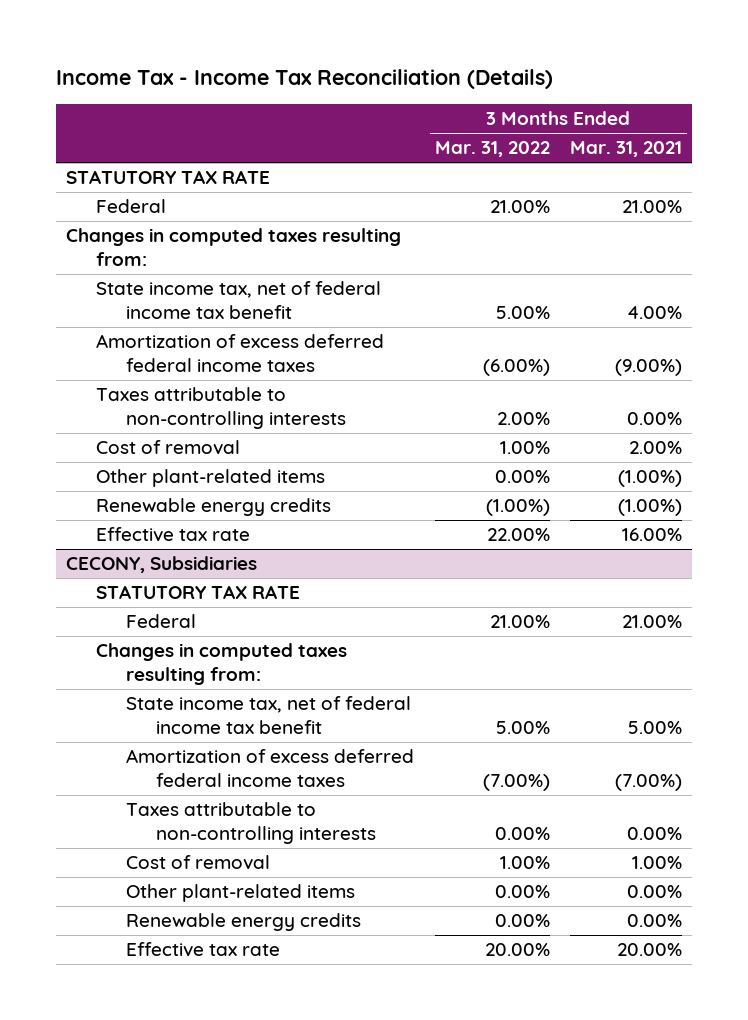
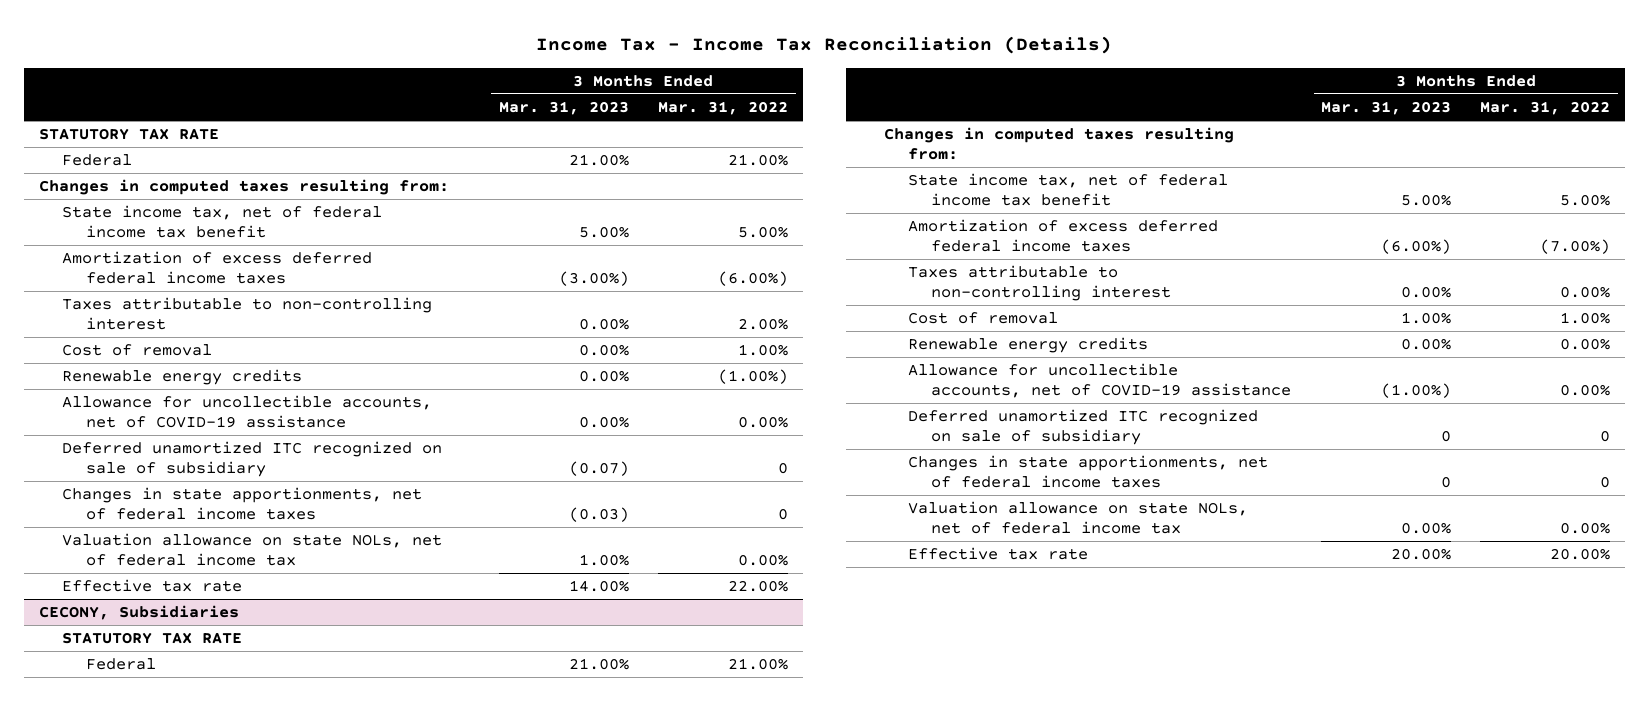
- | 3 Months Ended Mar. 31, 2022 | 3 Months Ended Mar. 31, 2021
+ | 3 Months Ended Mar. 31, 2023 | 3 Months Ended Mar. 31, 2022
- Taxes attributable to non-controlling interests | 2.00% | 0.00%
+ Taxes attributable to non-controlling interest | 0.00% | 2.00%
- Other plant-related items | 0.00% | (1.00%)
+ Allowance for uncollectible accounts, net of COVID-19 assistance | 0.00% | 0.00%
+ Deferred unamortized ITC recognized on sale of subsidiary | (0.07) | 0
+ Changes in state apportionments, net of federal income taxes | (0.03) | 0
+ Valuation allowance on state NOLs, net of federal income tax | 1.00% | 0.00%
@ CECONY, Subsidiaries
- Taxes attributable to non-controlling interests | 0.00% | 0.00%
+ Taxes attributable to non-controlling interest | 0.00% | 0.00%
- Other plant-related items | 0.00% | 0.00%
+ Allowance for uncollectible accounts, net of COVID-19 assistance | (1.00%) | 0.00%
+ Deferred unamortized ITC recognized on sale of subsidiary | 0 | 0
+ Changes in state apportionments, net of federal income taxes | 0 | 0
+ Valuation allowance on state NOLs, net of federal income tax | 0.00% | 0.00%

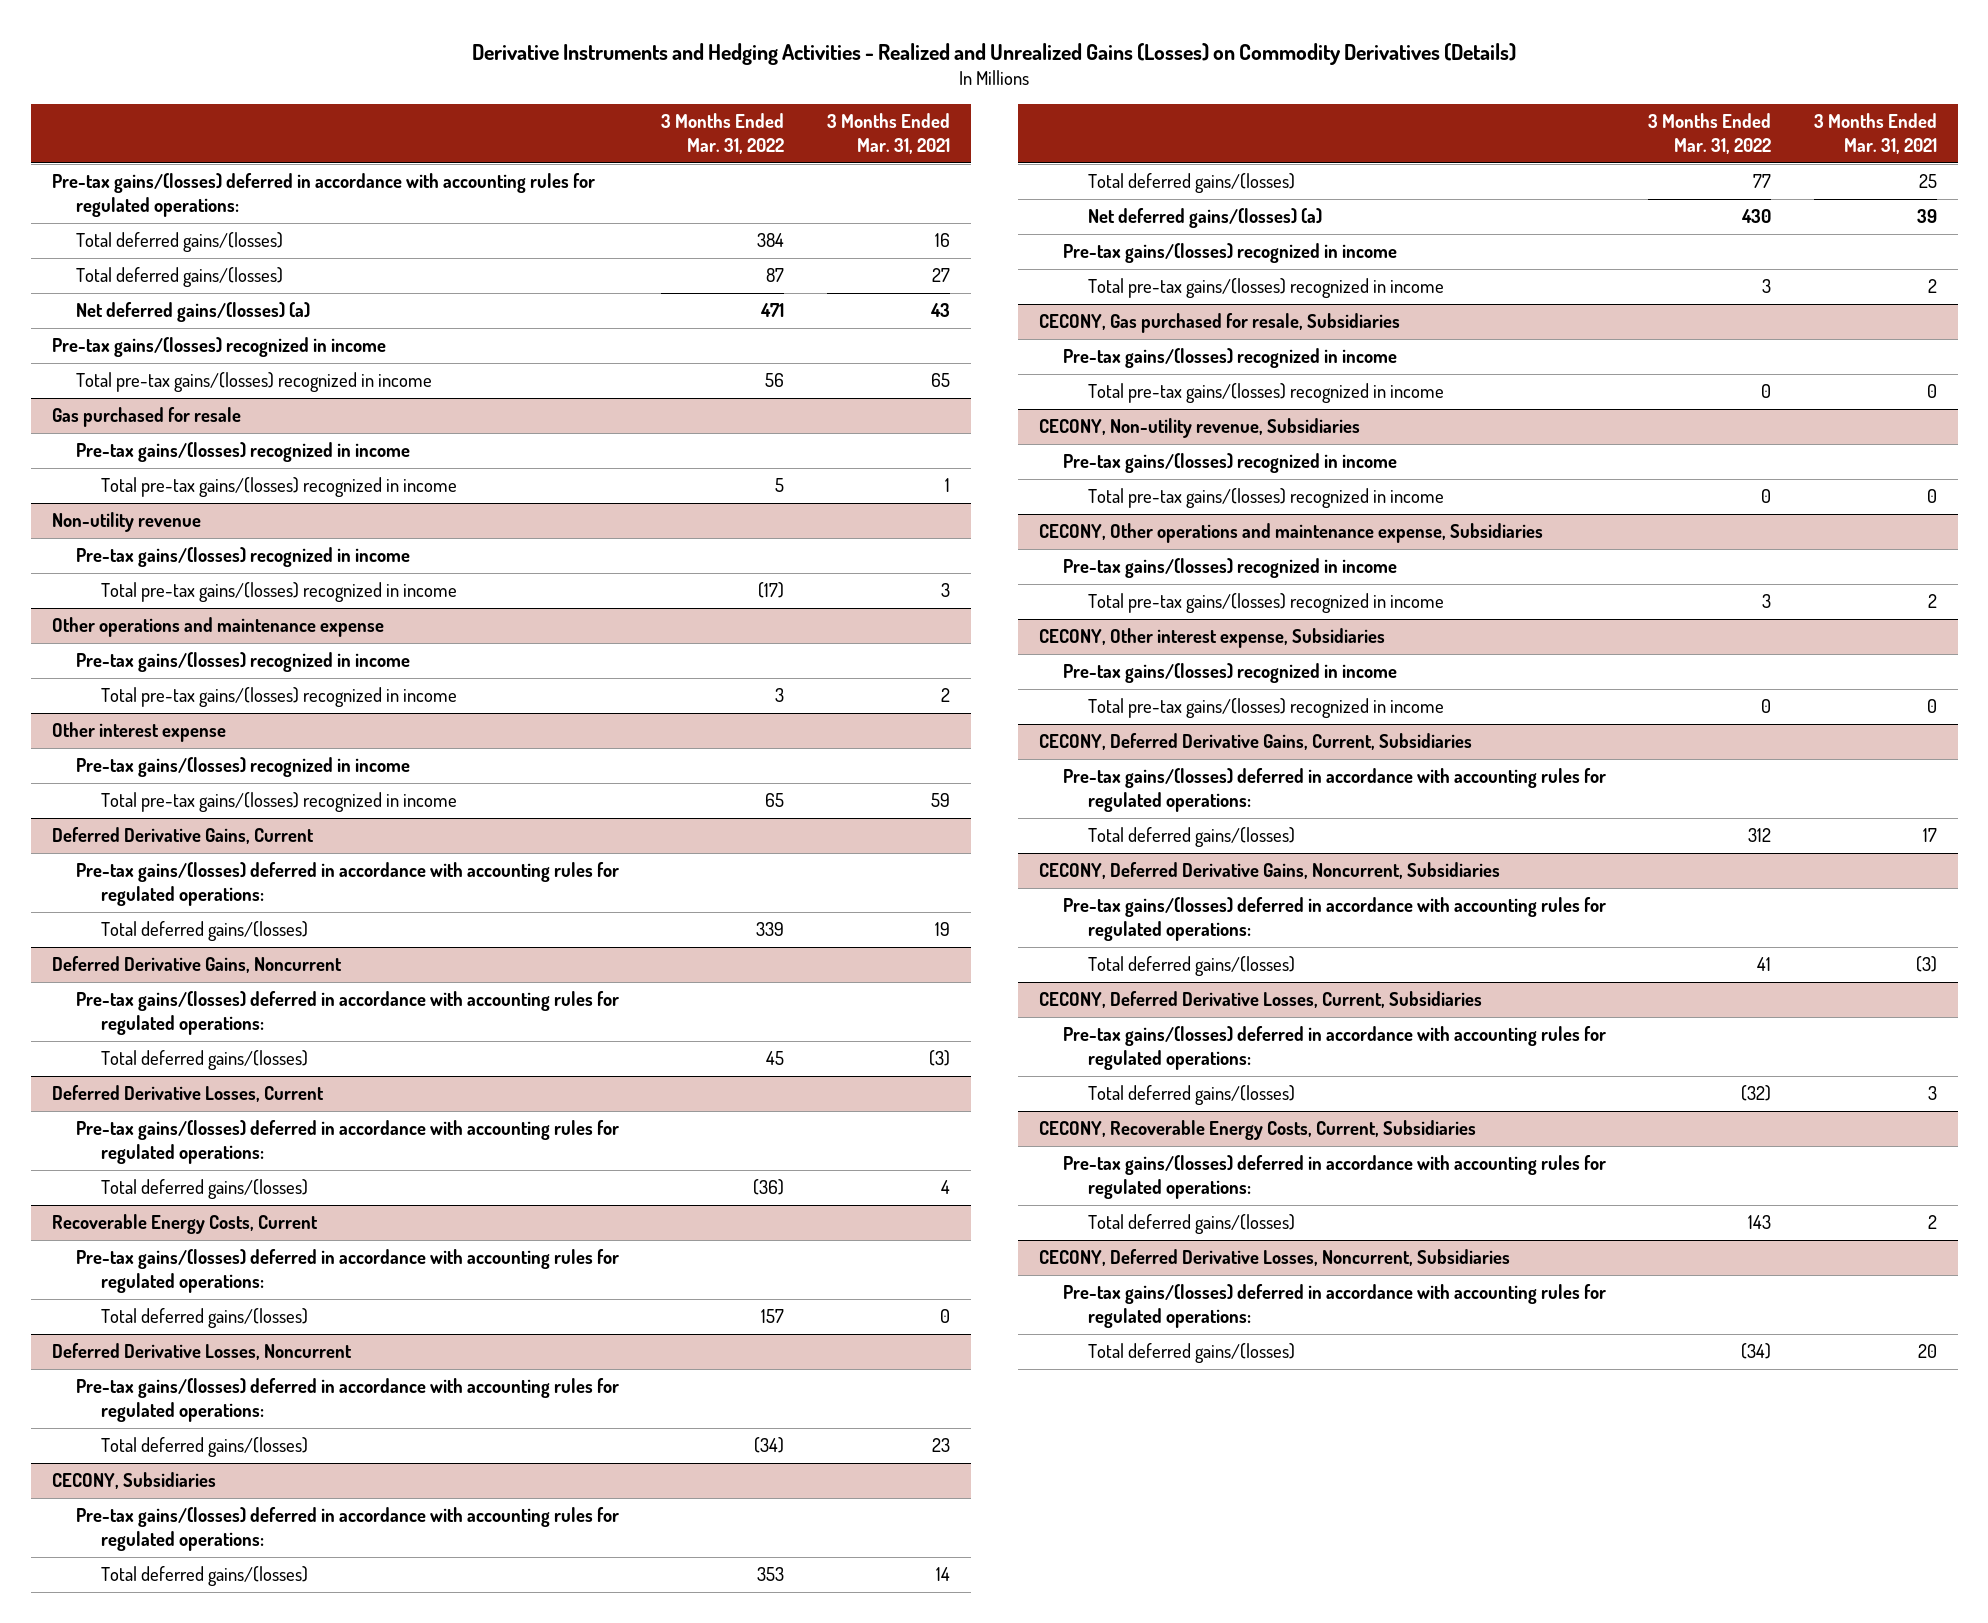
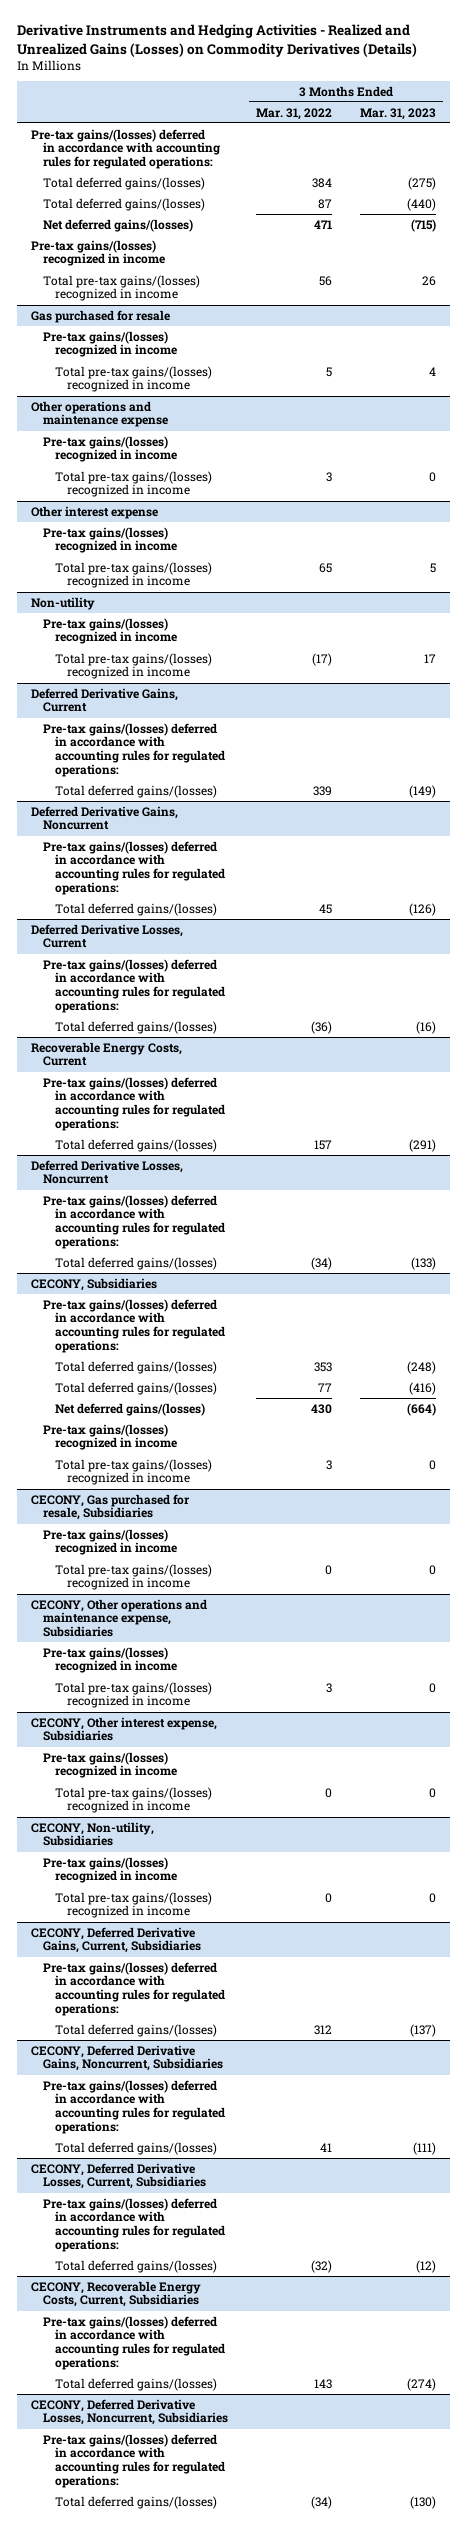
- | 3 Months Ended Mar. 31, 2022 | 3 Months Ended Mar. 31, 2021
+ | 3 Months Ended Mar. 31, 2022 | 3 Months Ended Mar. 31, 2023
- Net deferred gains/(losses) (a) | 471 | 43
+ Net deferred gains/(losses) | 471 | (715)
- Non-utility revenue
- Pre-tax gains/(losses) recognized in income
- Total pre-tax gains/(losses) recognized in income | (17) | 3
+ Non-utility
+ Pre-tax gains/(losses) recognized in income
+ Total pre-tax gains/(losses) recognized in income | (17) | 17
@ CECONY, Subsidiaries
- Net deferred gains/(losses) (a) | 430 | 39
+ Net deferred gains/(losses) | 430 | (664)
- CECONY, Non-utility revenue, Subsidiaries
- Pre-tax gains/(losses) recognized in income
- Total pre-tax gains/(losses) recognized in income | 0 | 0
+ CECONY, Non-utility, Subsidiaries
+ Pre-tax gains/(losses) recognized in income
+ Total pre-tax gains/(losses) recognized in income | 0 | 0

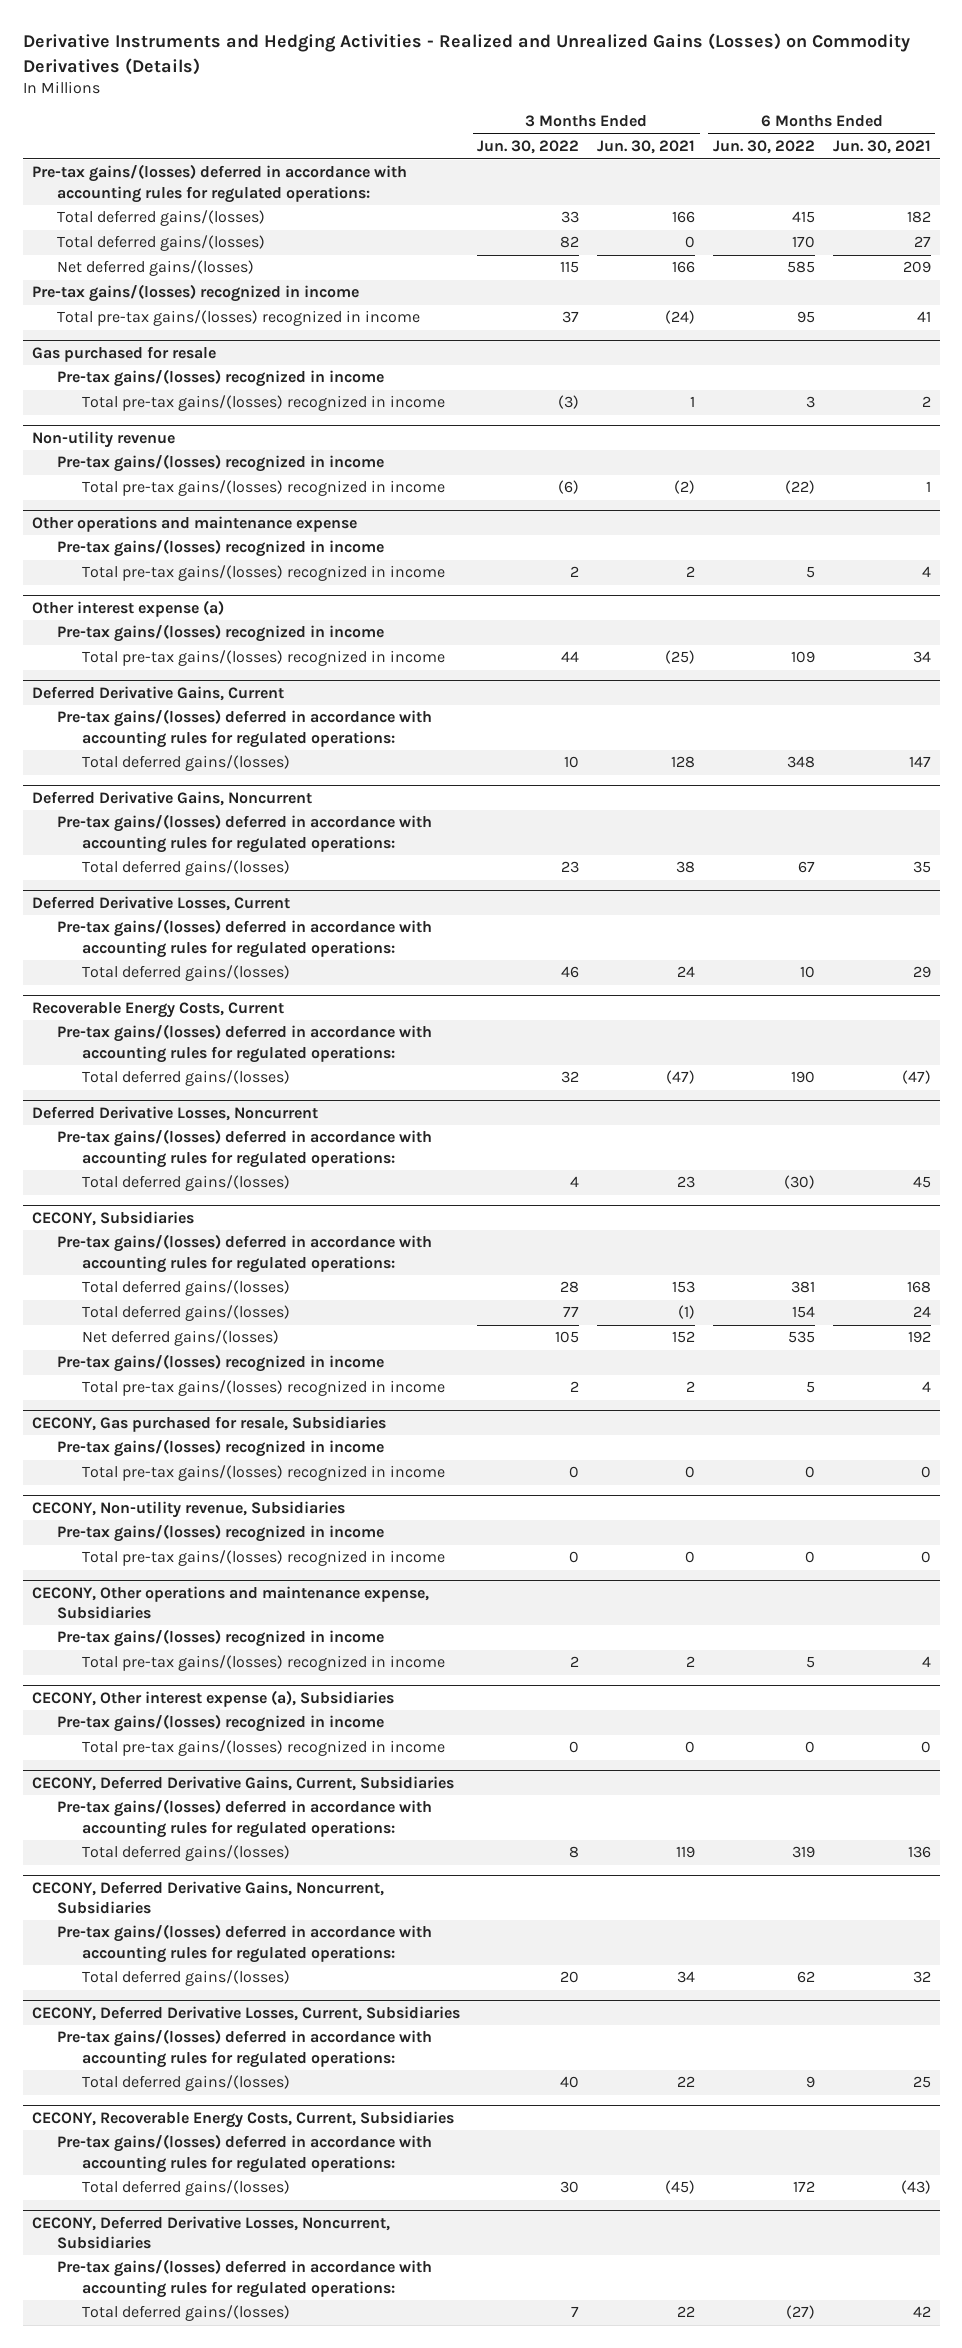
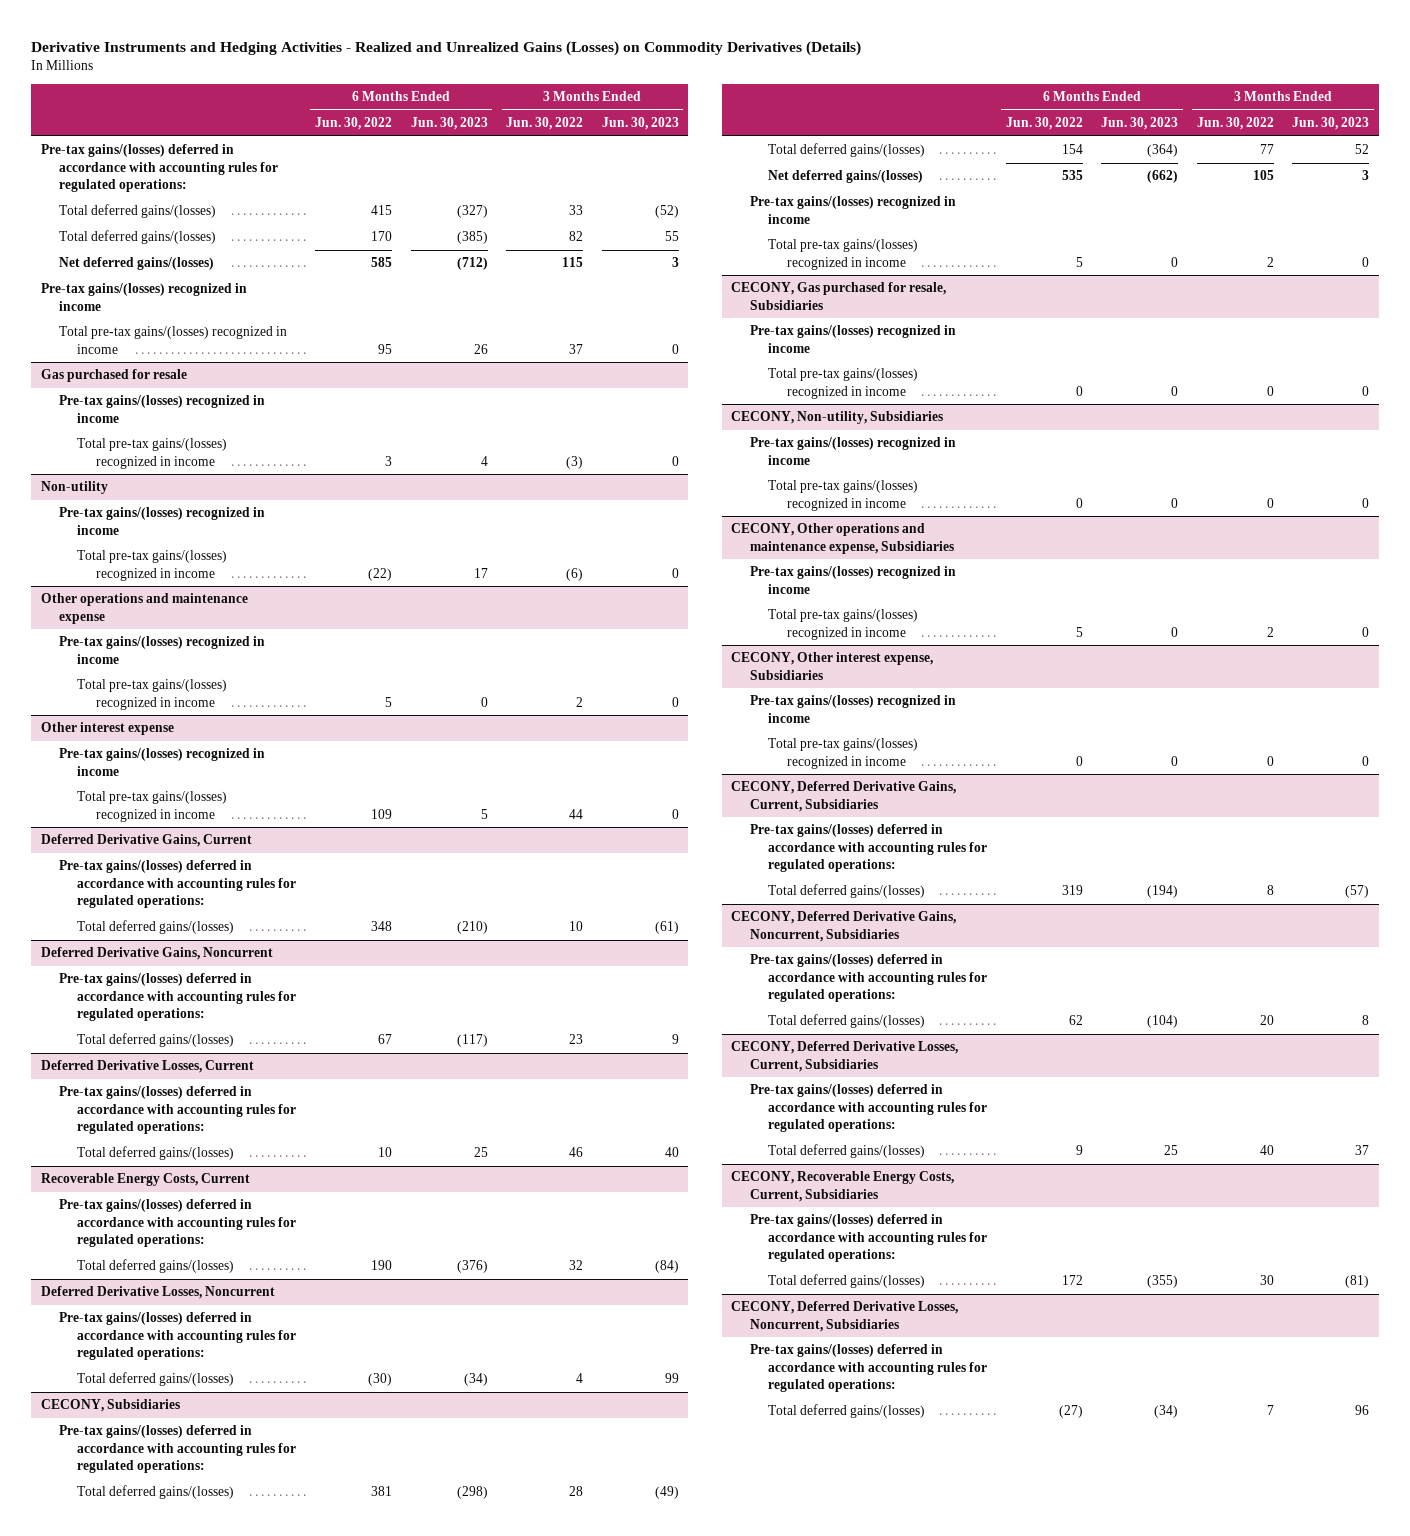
- | 3 Months Ended Jun. 30, 2022 | 3 Months Ended Jun. 30, 2021 | 6 Months Ended Jun. 30, 2022 | 6 Months Ended Jun. 30, 2021
+ | 6 Months Ended Jun. 30, 2022 | 6 Months Ended Jun. 30, 2023 | 3 Months Ended Jun. 30, 2022 | 3 Months Ended Jun. 30, 2023
- Non-utility revenue
+ Non-utility
- Other interest expense (a)
+ Other interest expense
- CECONY, Non-utility revenue, Subsidiaries
+ CECONY, Non-utility, Subsidiaries
- CECONY, Other interest expense (a), Subsidiaries
+ CECONY, Other interest expense, Subsidiaries

